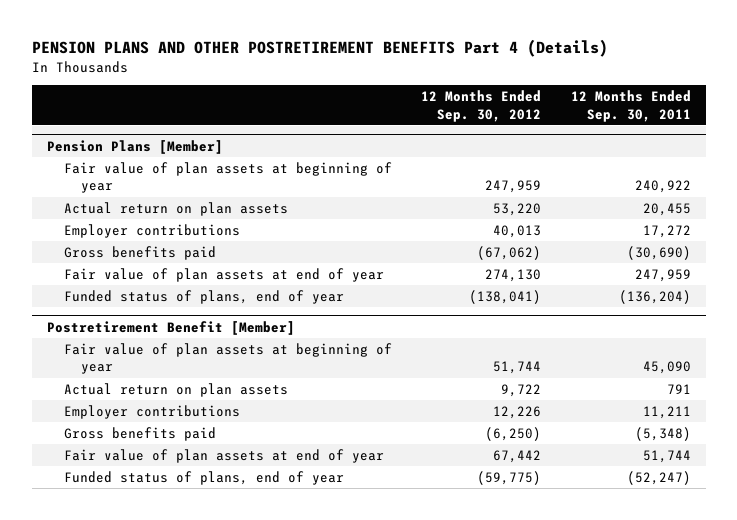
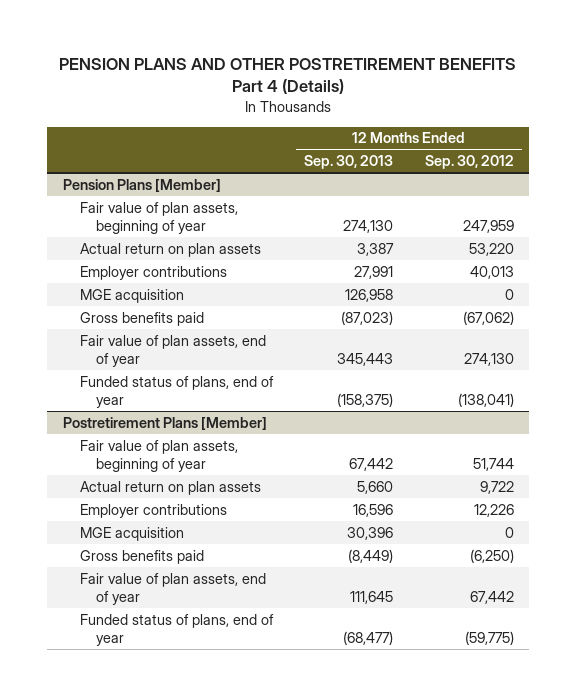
- | 12 Months Ended Sep. 30, 2012 | 12 Months Ended Sep. 30, 2011
+ | 12 Months Ended Sep. 30, 2013 | 12 Months Ended Sep. 30, 2012
@ Pension Plans [Member]
- Fair value of plan assets at beginning of year | 247,959 | 240,922
+ Fair value of plan assets, beginning of year | 274,130 | 247,959
+ MGE acquisition | 126,958 | 0
- Fair value of plan assets at end of year | 274,130 | 247,959
+ Fair value of plan assets, end of year | 345,443 | 274,130
- Postretirement Benefit [Member]
- Fair value of plan assets at beginning of year | 51,744 | 45,090
+ Postretirement Plans [Member]
+ Fair value of plan assets, beginning of year | 67,442 | 51,744
+ MGE acquisition | 30,396 | 0
- Fair value of plan assets at end of year | 67,442 | 51,744
+ Fair value of plan assets, end of year | 111,645 | 67,442

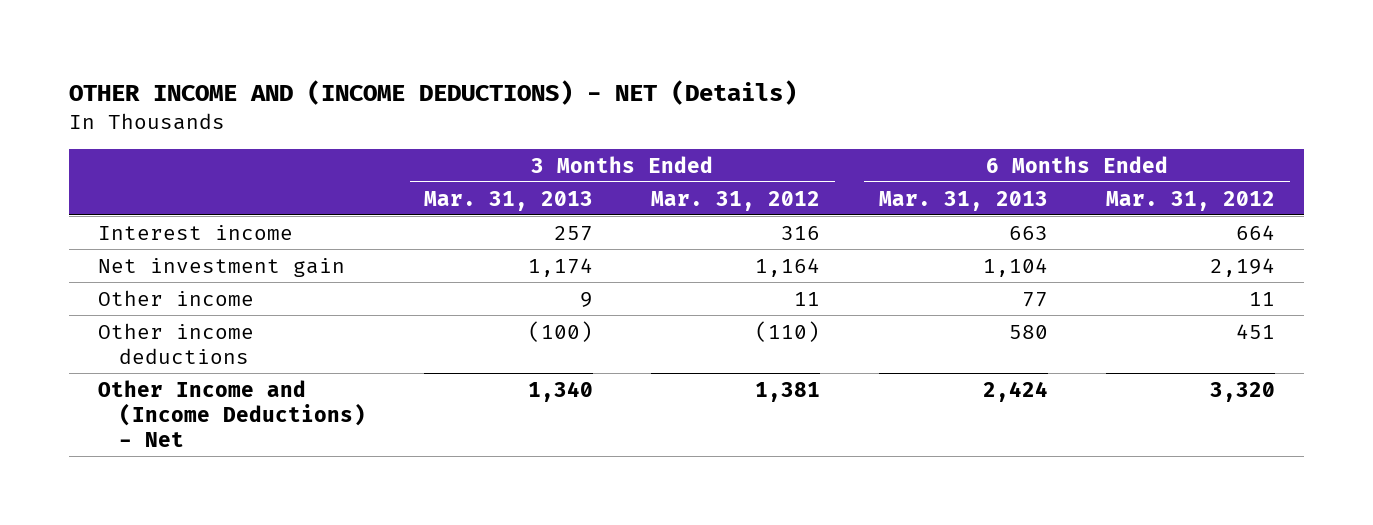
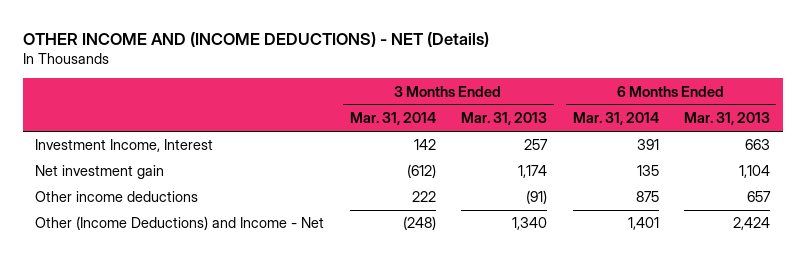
- | 3 Months Ended Mar. 31, 2013 | 3 Months Ended Mar. 31, 2012 | 6 Months Ended Mar. 31, 2013 | 6 Months Ended Mar. 31, 2012
+ | 3 Months Ended Mar. 31, 2014 | 3 Months Ended Mar. 31, 2013 | 6 Months Ended Mar. 31, 2014 | 6 Months Ended Mar. 31, 2013
- Interest income | 257 | 316 | 663 | 664
+ Investment Income, Interest | 142 | 257 | 391 | 663
- Other income | 9 | 11 | 77 | 11
- Other income deductions | (100) | (110) | 580 | 451
- Other Income and (Income Deductions) - Net | 1,340 | 1,381 | 2,424 | 3,320
+ Other income deductions | 222 | (91) | 875 | 657
+ Other (Income Deductions) and Income - Net | (248) | 1,340 | 1,401 | 2,424

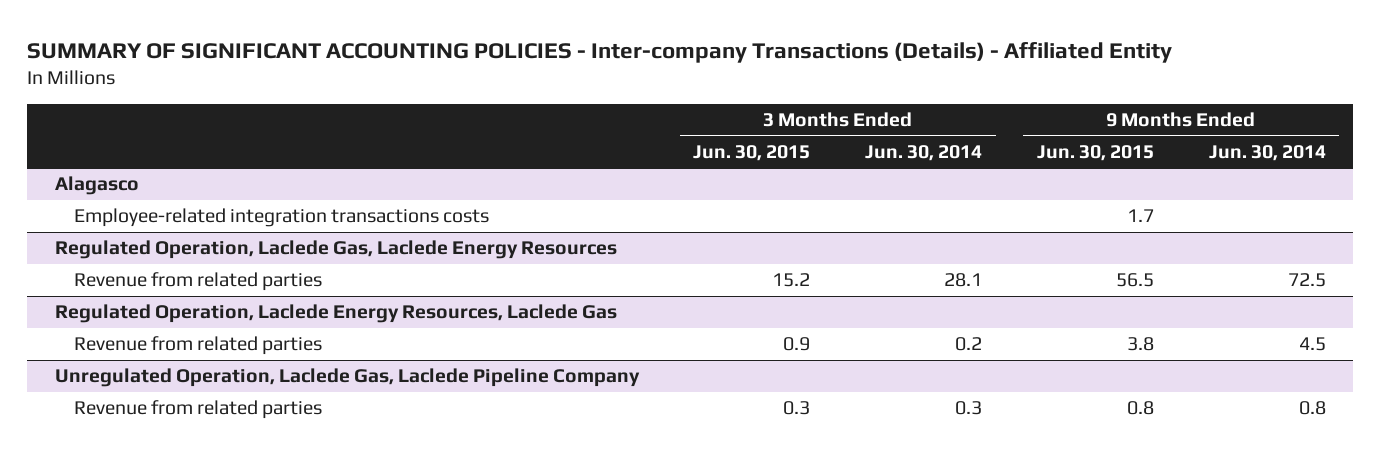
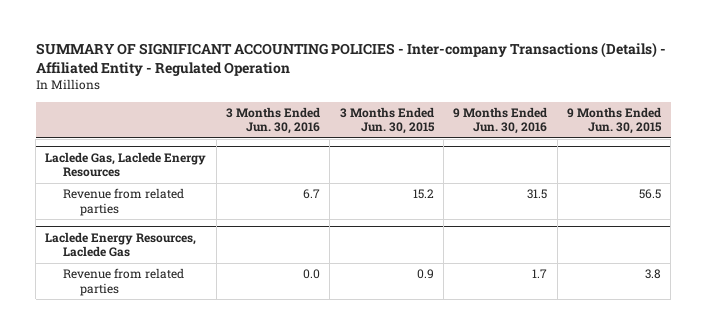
- SUMMARY OF SIGNIFICANT ACCOUNTING POLICIES - Inter-company Transactions (Details) - Affiliated Entity
+ SUMMARY OF SIGNIFICANT ACCOUNTING POLICIES - Inter-company Transactions (Details) - Affiliated Entity - Regulated Operation
- | 3 Months Ended Jun. 30, 2015 | 3 Months Ended Jun. 30, 2014 | 9 Months Ended Jun. 30, 2015 | 9 Months Ended Jun. 30, 2014
+ | 3 Months Ended Jun. 30, 2016 | 3 Months Ended Jun. 30, 2015 | 9 Months Ended Jun. 30, 2016 | 9 Months Ended Jun. 30, 2015
- Alagasco
- Employee-related integration transactions costs | | | 1.7 |
- Regulated Operation, Laclede Gas, Laclede Energy Resources
+ Laclede Gas, Laclede Energy Resources
- Regulated Operation, Laclede Energy Resources, Laclede Gas
+ Laclede Energy Resources, Laclede Gas
- Unregulated Operation, Laclede Gas, Laclede Pipeline Company
- Revenue from related parties | 0.3 | 0.3 | 0.8 | 0.8

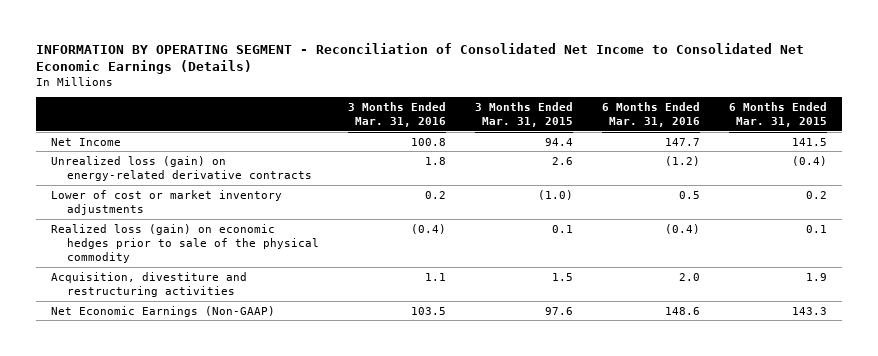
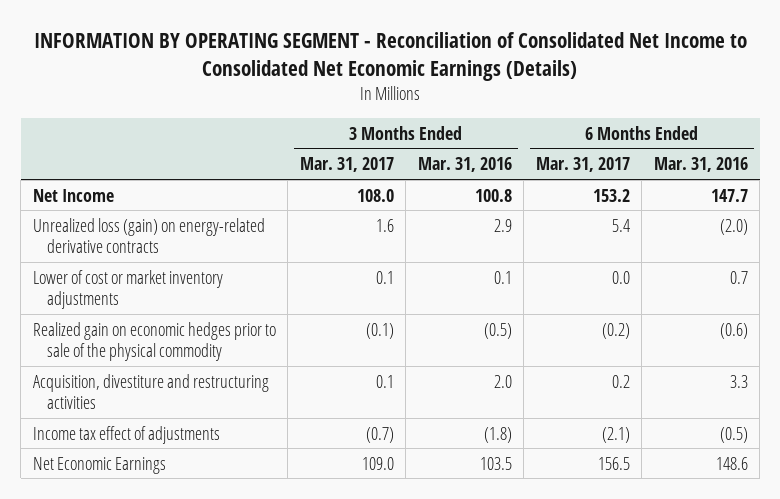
- | 3 Months Ended Mar. 31, 2016 | 3 Months Ended Mar. 31, 2015 | 6 Months Ended Mar. 31, 2016 | 6 Months Ended Mar. 31, 2015
+ | 3 Months Ended Mar. 31, 2017 | 3 Months Ended Mar. 31, 2016 | 6 Months Ended Mar. 31, 2017 | 6 Months Ended Mar. 31, 2016
- Unrealized loss (gain) on energy-related derivative contracts | 1.8 | 2.6 | (1.2) | (0.4)
- Lower of cost or market inventory adjustments | 0.2 | (1.0) | 0.5 | 0.2
- Realized loss (gain) on economic hedges prior to sale of the physical commodity | (0.4) | 0.1 | (0.4) | 0.1
- Acquisition, divestiture and restructuring activities | 1.1 | 1.5 | 2.0 | 1.9
- Net Economic Earnings (Non-GAAP) | 103.5 | 97.6 | 148.6 | 143.3
+ Unrealized loss (gain) on energy-related derivative contracts | 1.6 | 2.9 | 5.4 | (2.0)
+ Lower of cost or market inventory adjustments | 0.1 | 0.1 | 0.0 | 0.7
+ Realized gain on economic hedges prior to sale of the physical commodity | (0.1) | (0.5) | (0.2) | (0.6)
+ Acquisition, divestiture and restructuring activities | 0.1 | 2.0 | 0.2 | 3.3
+ Income tax effect of adjustments | (0.7) | (1.8) | (2.1) | (0.5)
+ Net Economic Earnings | 109.0 | 103.5 | 156.5 | 148.6

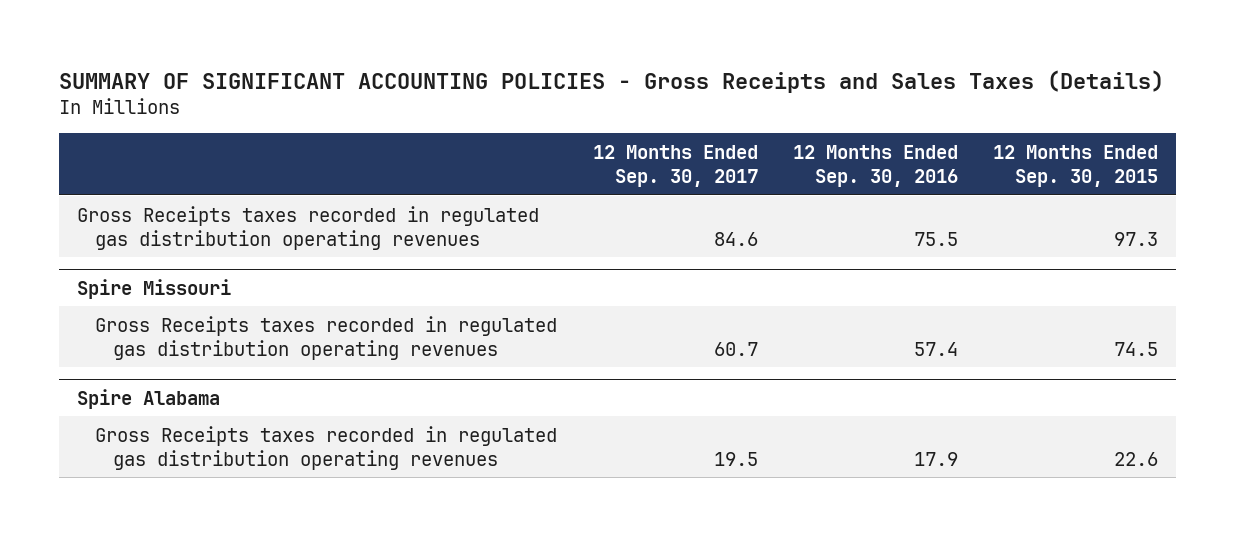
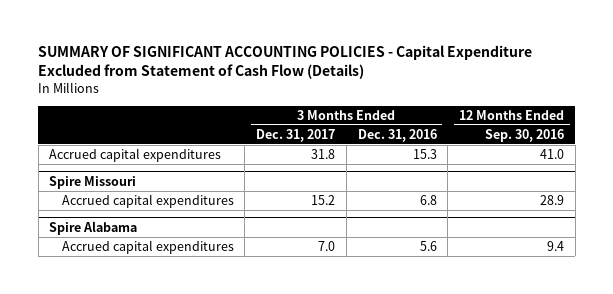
- SUMMARY OF SIGNIFICANT ACCOUNTING POLICIES - Gross Receipts and Sales Taxes (Details)
+ SUMMARY OF SIGNIFICANT ACCOUNTING POLICIES - Capital Expenditure Excluded from Statement of Cash Flow (Details)
- | 12 Months Ended Sep. 30, 2017 | 12 Months Ended Sep. 30, 2016 | 12 Months Ended Sep. 30, 2015
+ | 3 Months Ended Dec. 31, 2017 | 3 Months Ended Dec. 31, 2016 | 12 Months Ended Sep. 30, 2016
- Gross Receipts taxes recorded in regulated gas distribution operating revenues | 84.6 | 75.5 | 97.3
+ Accrued capital expenditures | 31.8 | 15.3 | 41.0
@ Spire Missouri
- Gross Receipts taxes recorded in regulated gas distribution operating revenues | 60.7 | 57.4 | 74.5
+ Accrued capital expenditures | 15.2 | 6.8 | 28.9
@ Spire Alabama
- Gross Receipts taxes recorded in regulated gas distribution operating revenues | 19.5 | 17.9 | 22.6
+ Accrued capital expenditures | 7.0 | 5.6 | 9.4

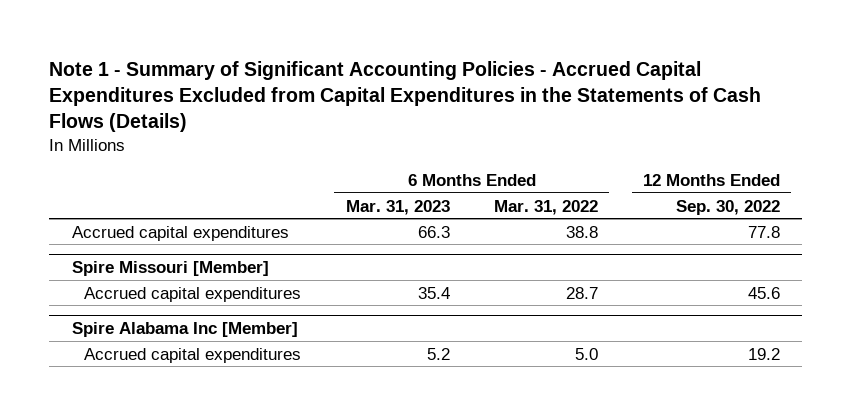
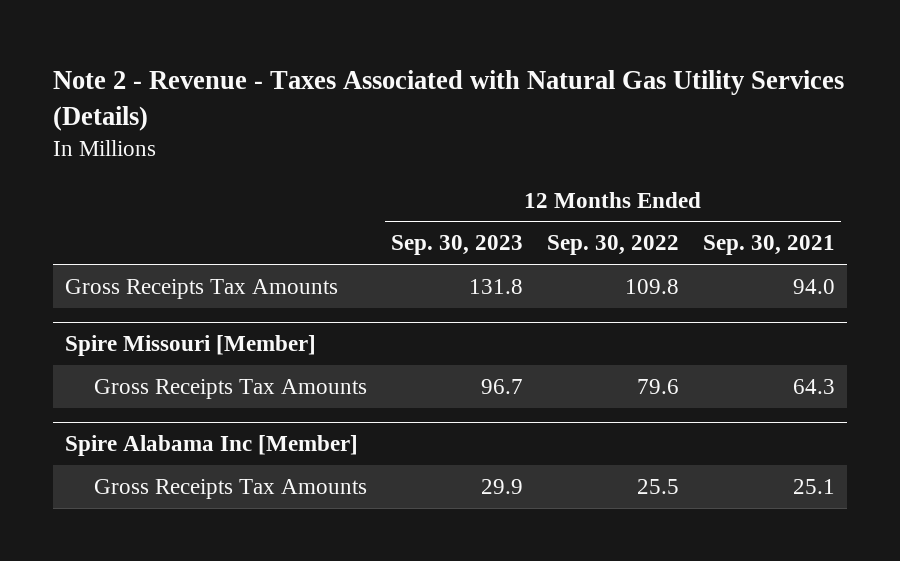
- Note 1 - Summary of Significant Accounting Policies - Accrued Capital Expenditures Excluded from Capital Expenditures in the Statements of Cash Flows (Details)
+ Note 2 - Revenue - Taxes Associated with Natural Gas Utility Services (Details)
- | 6 Months Ended Mar. 31, 2023 | 6 Months Ended Mar. 31, 2022 | 12 Months Ended Sep. 30, 2022
+ | 12 Months Ended Sep. 30, 2023 | 12 Months Ended Sep. 30, 2022 | 12 Months Ended Sep. 30, 2021
- Accrued capital expenditures | 66.3 | 38.8 | 77.8
+ Gross Receipts Tax Amounts | 131.8 | 109.8 | 94.0
@ Spire Missouri [Member]
- Accrued capital expenditures | 35.4 | 28.7 | 45.6
+ Gross Receipts Tax Amounts | 96.7 | 79.6 | 64.3
@ Spire Alabama Inc [Member]
- Accrued capital expenditures | 5.2 | 5.0 | 19.2
+ Gross Receipts Tax Amounts | 29.9 | 25.5 | 25.1

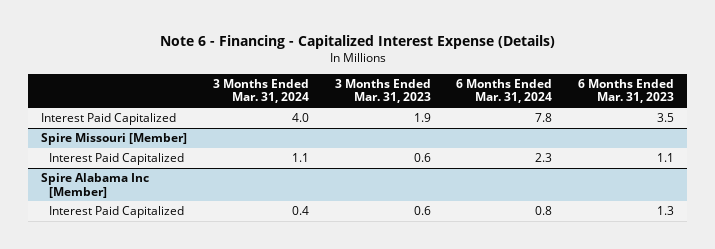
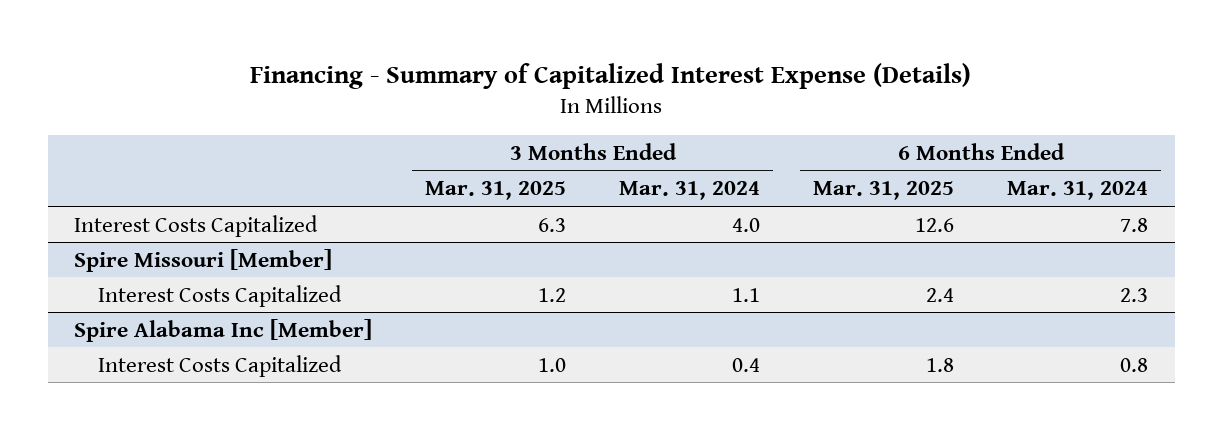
- Note 6 - Financing - Capitalized Interest Expense (Details)
+ Financing - Summary of Capitalized Interest Expense (Details)
- | 3 Months Ended Mar. 31, 2024 | 3 Months Ended Mar. 31, 2023 | 6 Months Ended Mar. 31, 2024 | 6 Months Ended Mar. 31, 2023
+ | 3 Months Ended Mar. 31, 2025 | 3 Months Ended Mar. 31, 2024 | 6 Months Ended Mar. 31, 2025 | 6 Months Ended Mar. 31, 2024
- Interest Paid Capitalized | 4.0 | 1.9 | 7.8 | 3.5
+ Interest Costs Capitalized | 6.3 | 4.0 | 12.6 | 7.8
@ Spire Missouri [Member]
- Interest Paid Capitalized | 1.1 | 0.6 | 2.3 | 1.1
+ Interest Costs Capitalized | 1.2 | 1.1 | 2.4 | 2.3
@ Spire Alabama Inc [Member]
- Interest Paid Capitalized | 0.4 | 0.6 | 0.8 | 1.3
+ Interest Costs Capitalized | 1.0 | 0.4 | 1.8 | 0.8

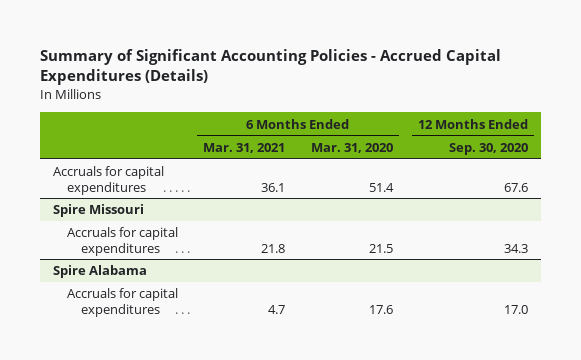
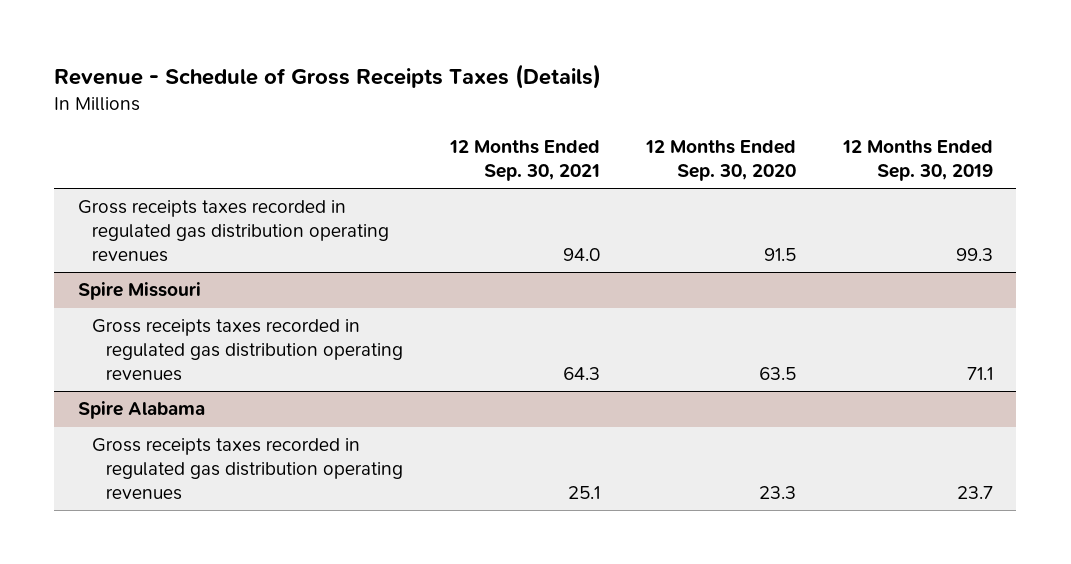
- Summary of Significant Accounting Policies - Accrued Capital Expenditures (Details)
+ Revenue - Schedule of Gross Receipts Taxes (Details)
- | 6 Months Ended Mar. 31, 2021 | 6 Months Ended Mar. 31, 2020 | 12 Months Ended Sep. 30, 2020
+ | 12 Months Ended Sep. 30, 2021 | 12 Months Ended Sep. 30, 2020 | 12 Months Ended Sep. 30, 2019
- Accruals for capital expenditures | 36.1 | 51.4 | 67.6
+ Gross receipts taxes recorded in regulated gas distribution operating revenues | 94.0 | 91.5 | 99.3
@ Spire Missouri
- Accruals for capital expenditures | 21.8 | 21.5 | 34.3
+ Gross receipts taxes recorded in regulated gas distribution operating revenues | 64.3 | 63.5 | 71.1
@ Spire Alabama
- Accruals for capital expenditures | 4.7 | 17.6 | 17.0
+ Gross receipts taxes recorded in regulated gas distribution operating revenues | 25.1 | 23.3 | 23.7

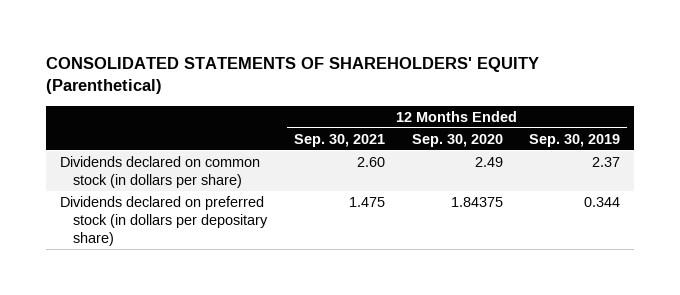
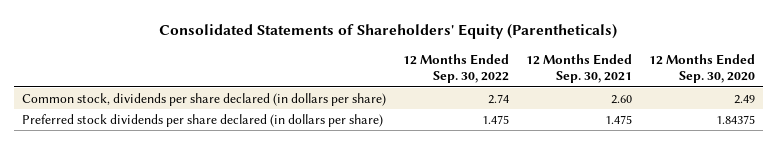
- CONSOLIDATED STATEMENTS OF SHAREHOLDERS' EQUITY (Parenthetical)
+ Consolidated Statements of Shareholders' Equity (Parentheticals)
- | 12 Months Ended Sep. 30, 2021 | 12 Months Ended Sep. 30, 2020 | 12 Months Ended Sep. 30, 2019
+ | 12 Months Ended Sep. 30, 2022 | 12 Months Ended Sep. 30, 2021 | 12 Months Ended Sep. 30, 2020
- Dividends declared on common stock (in dollars per share) | 2.60 | 2.49 | 2.37
- Dividends declared on preferred stock (in dollars per depositary share) | 1.475 | 1.84375 | 0.344
+ Common stock, dividends per share declared (in dollars per share) | 2.74 | 2.60 | 2.49
+ Preferred stock dividends per share declared (in dollars per share) | 1.475 | 1.475 | 1.84375

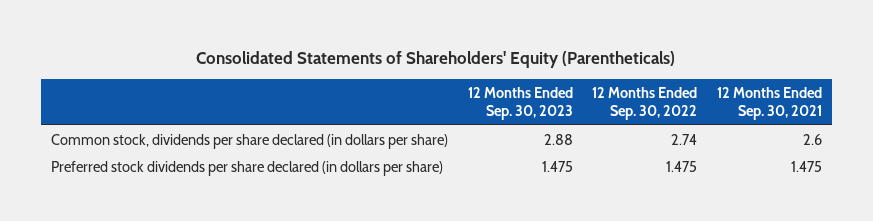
- | 12 Months Ended Sep. 30, 2022 | 12 Months Ended Sep. 30, 2021 | 12 Months Ended Sep. 30, 2020
+ | 12 Months Ended Sep. 30, 2023 | 12 Months Ended Sep. 30, 2022 | 12 Months Ended Sep. 30, 2021
- Common stock, dividends per share declared (in dollars per share) | 2.74 | 2.60 | 2.49
+ Common stock, dividends per share declared (in dollars per share) | 2.88 | 2.74 | 2.6

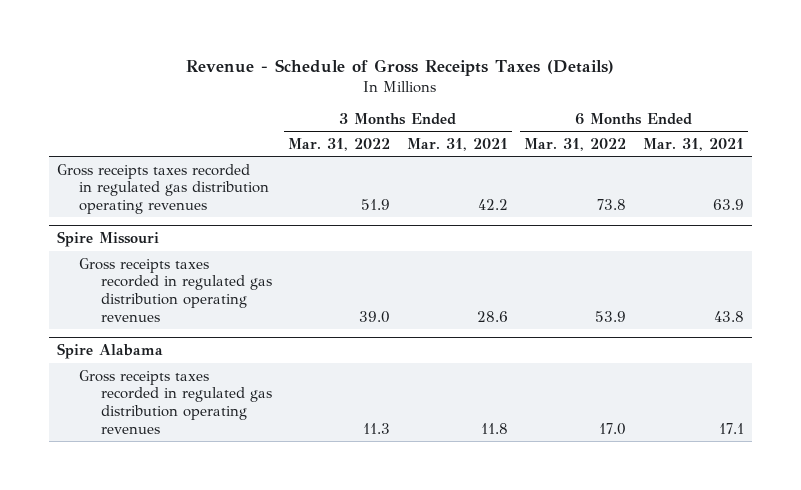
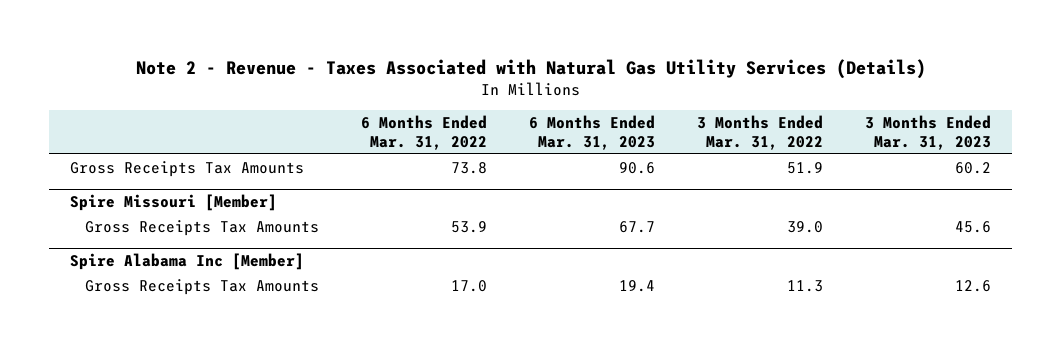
- Revenue - Schedule of Gross Receipts Taxes (Details)
+ Note 2 - Revenue - Taxes Associated with Natural Gas Utility Services (Details)
- | 3 Months Ended Mar. 31, 2022 | 3 Months Ended Mar. 31, 2021 | 6 Months Ended Mar. 31, 2022 | 6 Months Ended Mar. 31, 2021
+ | 6 Months Ended Mar. 31, 2022 | 6 Months Ended Mar. 31, 2023 | 3 Months Ended Mar. 31, 2022 | 3 Months Ended Mar. 31, 2023
- Gross receipts taxes recorded in regulated gas distribution operating revenues | 51.9 | 42.2 | 73.8 | 63.9
- Spire Missouri
- Gross receipts taxes recorded in regulated gas distribution operating revenues | 39.0 | 28.6 | 53.9 | 43.8
- Spire Alabama
- Gross receipts taxes recorded in regulated gas distribution operating revenues | 11.3 | 11.8 | 17.0 | 17.1
+ Gross Receipts Tax Amounts | 73.8 | 90.6 | 51.9 | 60.2
+ Spire Missouri [Member]
+ Gross Receipts Tax Amounts | 53.9 | 67.7 | 39.0 | 45.6
+ Spire Alabama Inc [Member]
+ Gross Receipts Tax Amounts | 17.0 | 19.4 | 11.3 | 12.6

